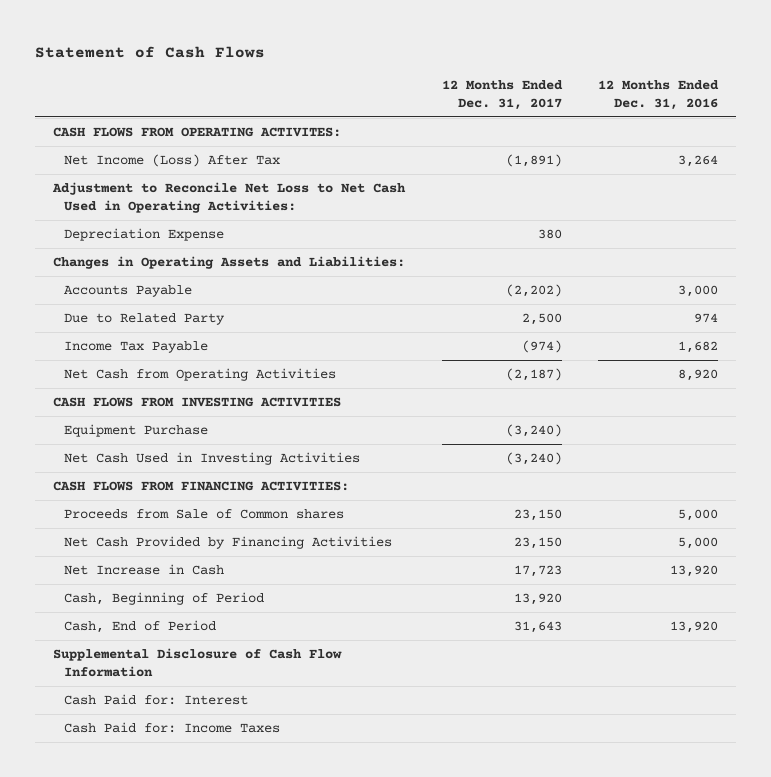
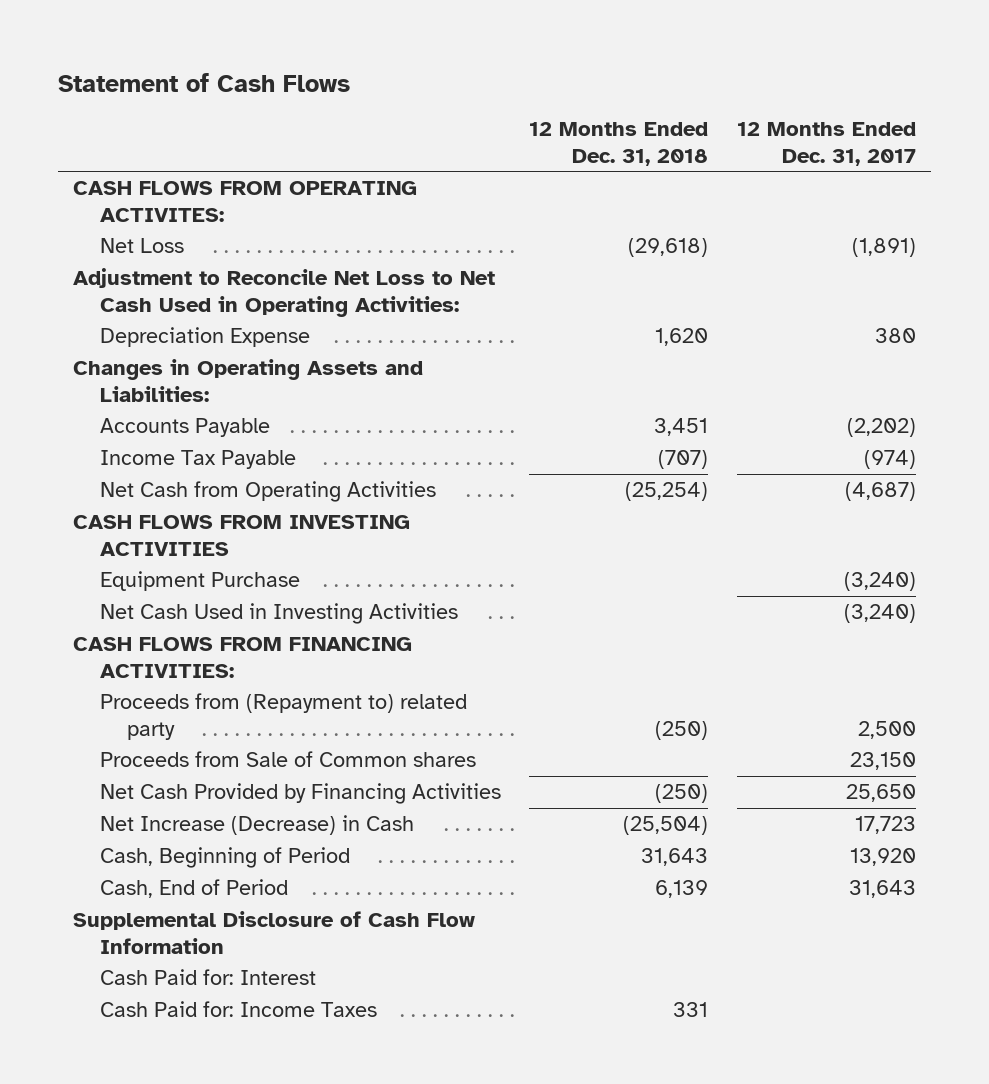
- | 12 Months Ended Dec. 31, 2017 | 12 Months Ended Dec. 31, 2016
+ | 12 Months Ended Dec. 31, 2018 | 12 Months Ended Dec. 31, 2017
- Net Income (Loss) After Tax | (1,891) | 3,264
+ Net Loss | (29,618) | (1,891)
- Due to Related Party | 2,500 | 974
- Net Cash from Operating Activities | (2,187) | 8,920
+ Net Cash from Operating Activities | (25,254) | (4,687)
+ Proceeds from (Repayment to) related party | (250) | 2,500
- Net Cash Provided by Financing Activities | 23,150 | 5,000
- Net Increase in Cash | 17,723 | 13,920
+ Net Cash Provided by Financing Activities | (250) | 25,650
+ Net Increase (Decrease) in Cash | (25,504) | 17,723

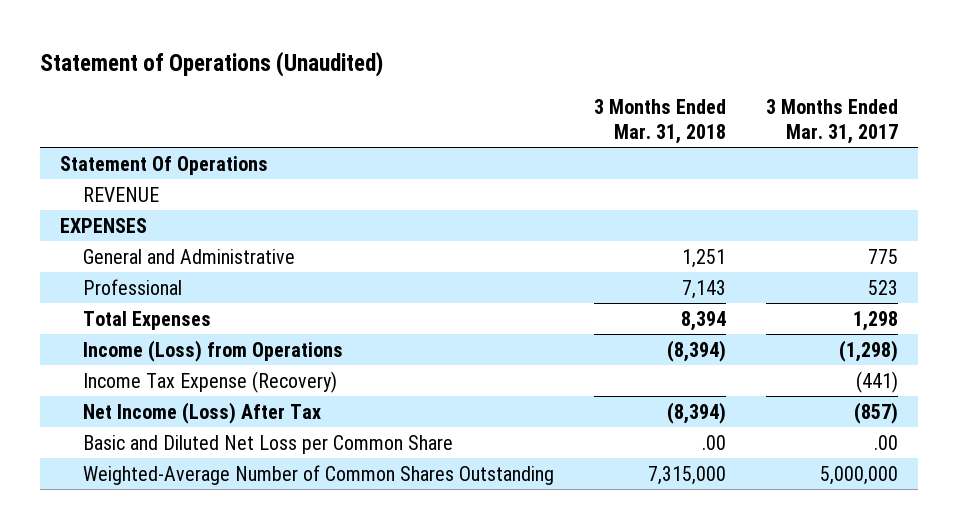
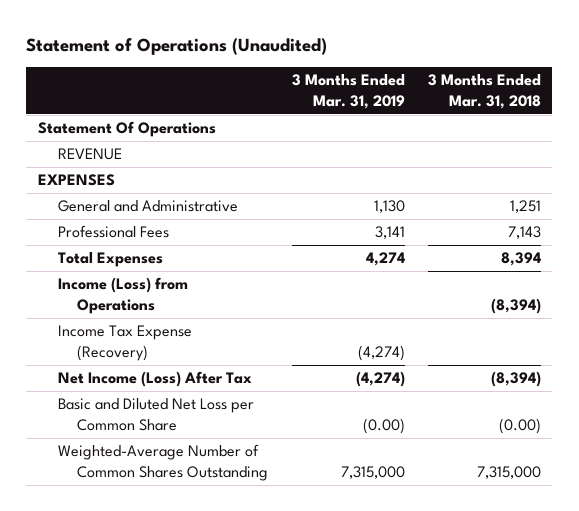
- | 3 Months Ended Mar. 31, 2018 | 3 Months Ended Mar. 31, 2017
+ | 3 Months Ended Mar. 31, 2019 | 3 Months Ended Mar. 31, 2018
- Professional | 7,143 | 523
+ Professional Fees | 3,141 | 7,143
- Basic and Diluted Net Loss per Common Share | .00 | .00
+ Basic and Diluted Net Loss per Common Share | (0.00) | (0.00)

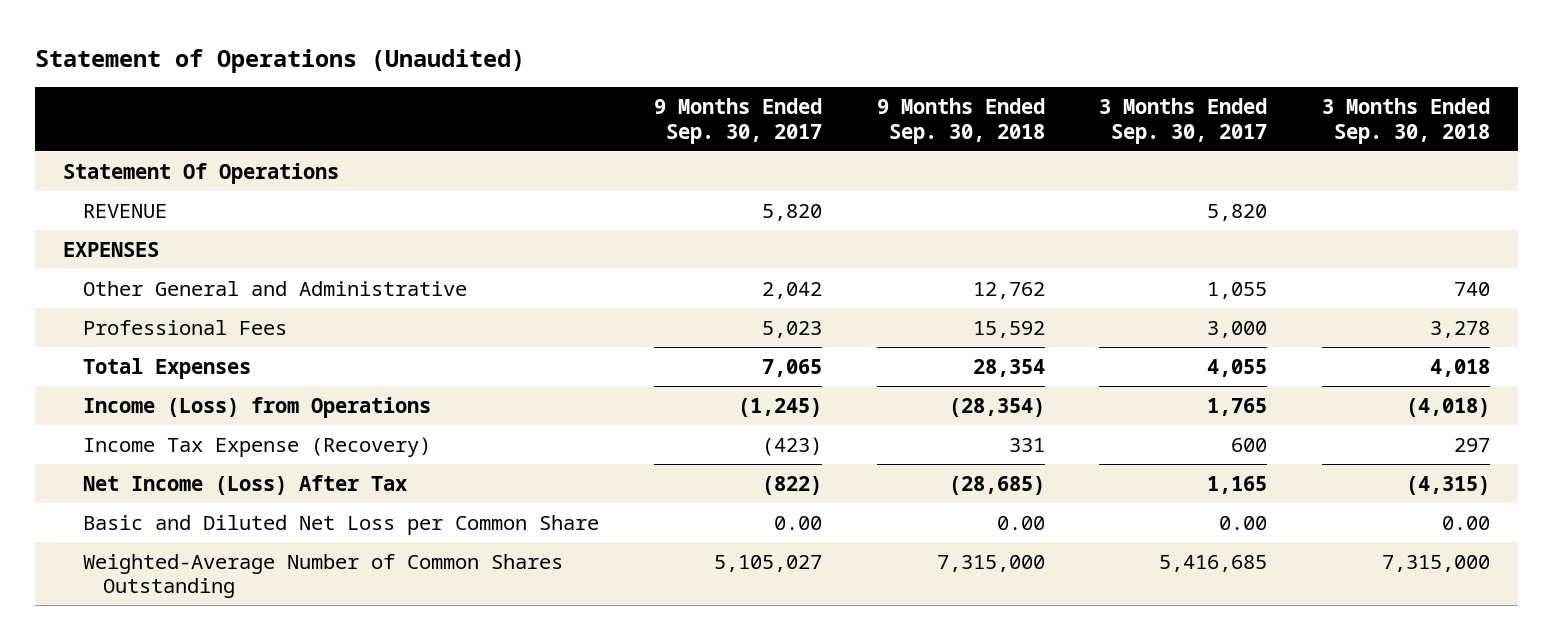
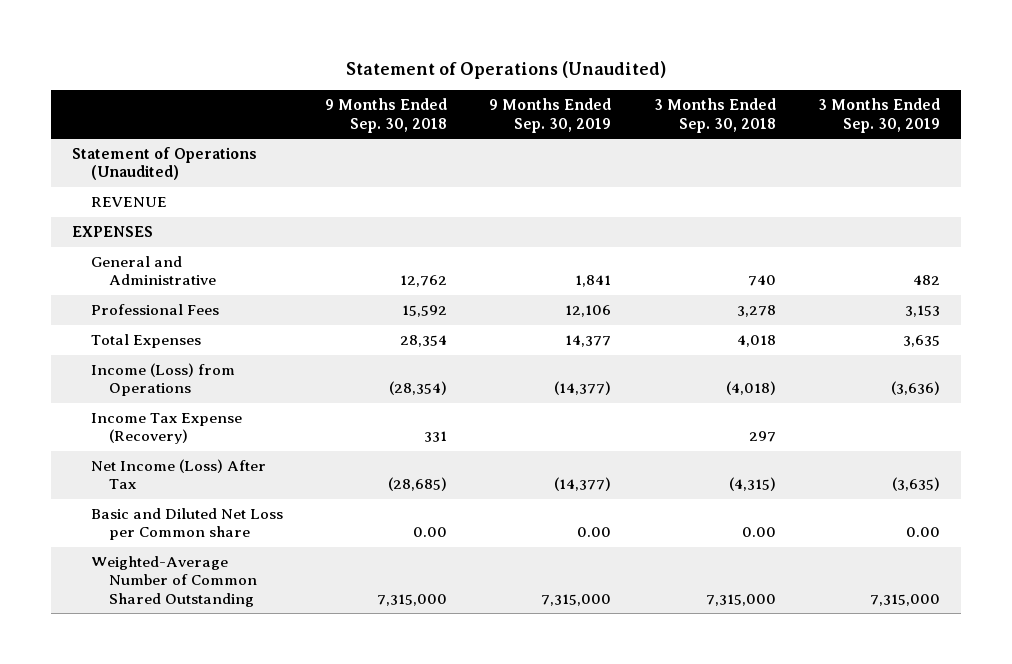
- | 9 Months Ended Sep. 30, 2017 | 9 Months Ended Sep. 30, 2018 | 3 Months Ended Sep. 30, 2017 | 3 Months Ended Sep. 30, 2018
+ | 9 Months Ended Sep. 30, 2018 | 9 Months Ended Sep. 30, 2019 | 3 Months Ended Sep. 30, 2018 | 3 Months Ended Sep. 30, 2019
- Statement Of Operations
+ Statement of Operations (Unaudited)
- Other General and Administrative | 2,042 | 12,762 | 1,055 | 740
+ General and Administrative | 12,762 | 1,841 | 740 | 482
- Basic and Diluted Net Loss per Common Share | 0.00 | 0.00 | 0.00 | 0.00
- Weighted-Average Number of Common Shares Outstanding | 5,105,027 | 7,315,000 | 5,416,685 | 7,315,000
+ Basic and Diluted Net Loss per Common share | 0.00 | 0.00 | 0.00 | 0.00
+ Weighted-Average Number of Common Shared Outstanding | 7,315,000 | 7,315,000 | 7,315,000 | 7,315,000

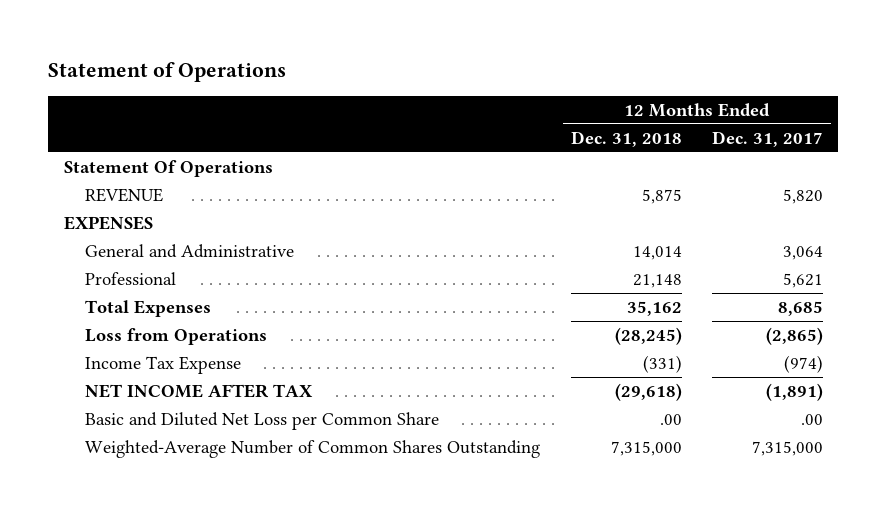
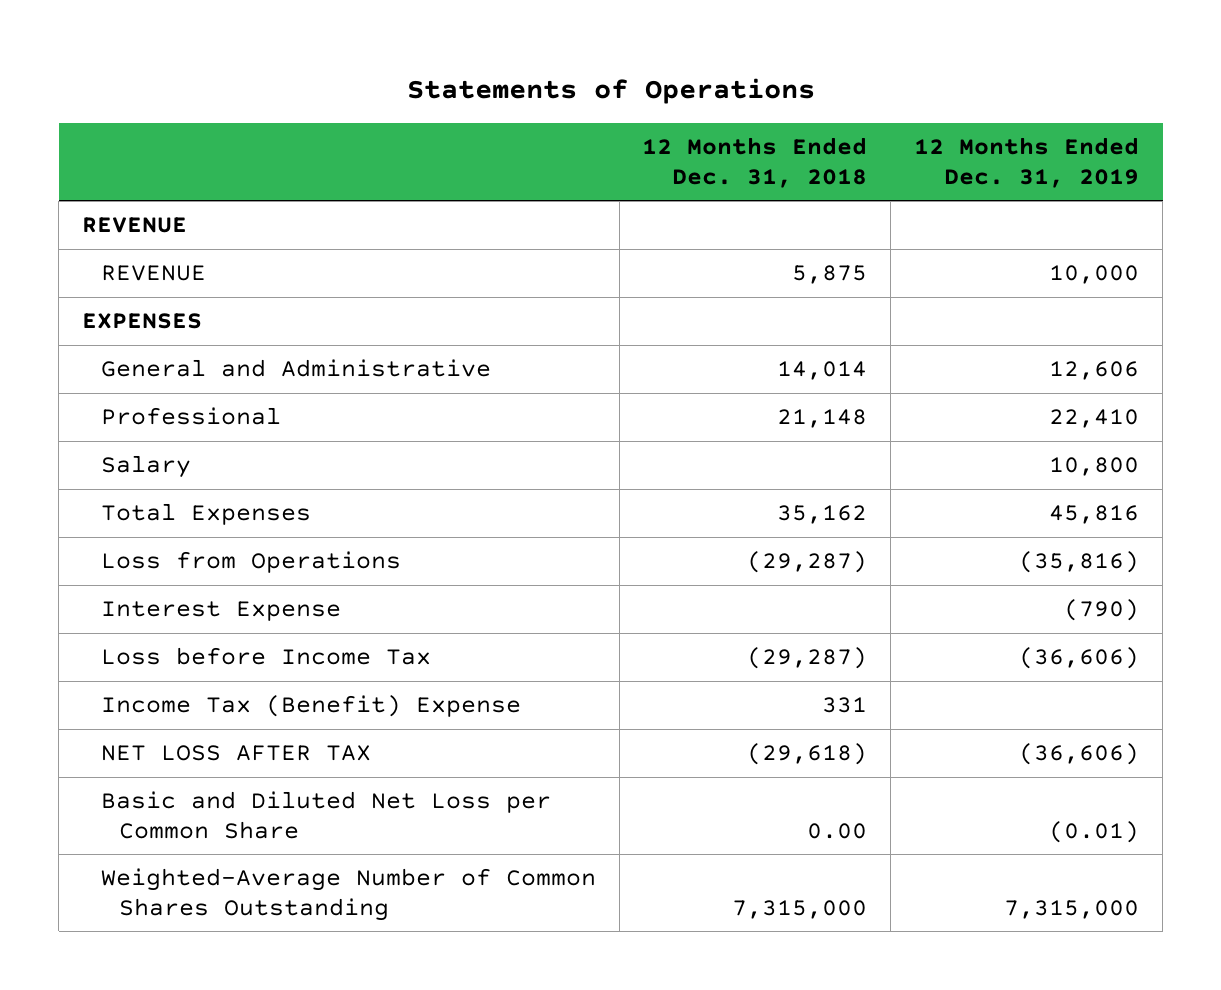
- Statement of Operations
+ Statements of Operations
- | 12 Months Ended Dec. 31, 2018 | 12 Months Ended Dec. 31, 2017
+ | 12 Months Ended Dec. 31, 2018 | 12 Months Ended Dec. 31, 2019
- Statement Of Operations
+ REVENUE
+ Salary | | 10,800
- Loss from Operations | (28,245) | (2,865)
- Income Tax Expense | (331) | (974)
- NET INCOME AFTER TAX | (29,618) | (1,891)
- Basic and Diluted Net Loss per Common Share | .00 | .00
+ Loss from Operations | (29,287) | (35,816)
+ Interest Expense | | (790)
+ Loss before Income Tax | (29,287) | (36,606)
+ Income Tax (Benefit) Expense | 331 |
+ NET LOSS AFTER TAX | (29,618) | (36,606)
+ Basic and Diluted Net Loss per Common Share | 0.00 | (0.01)

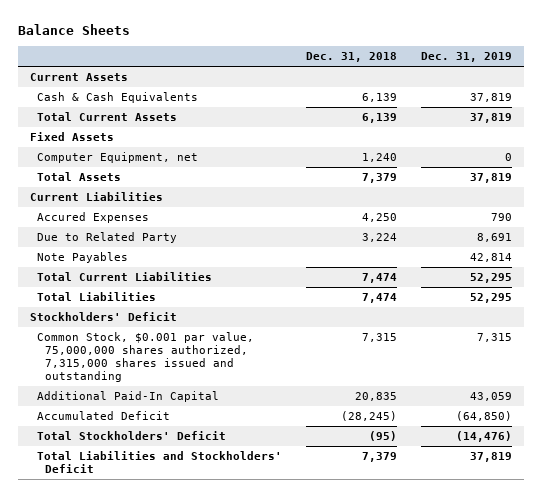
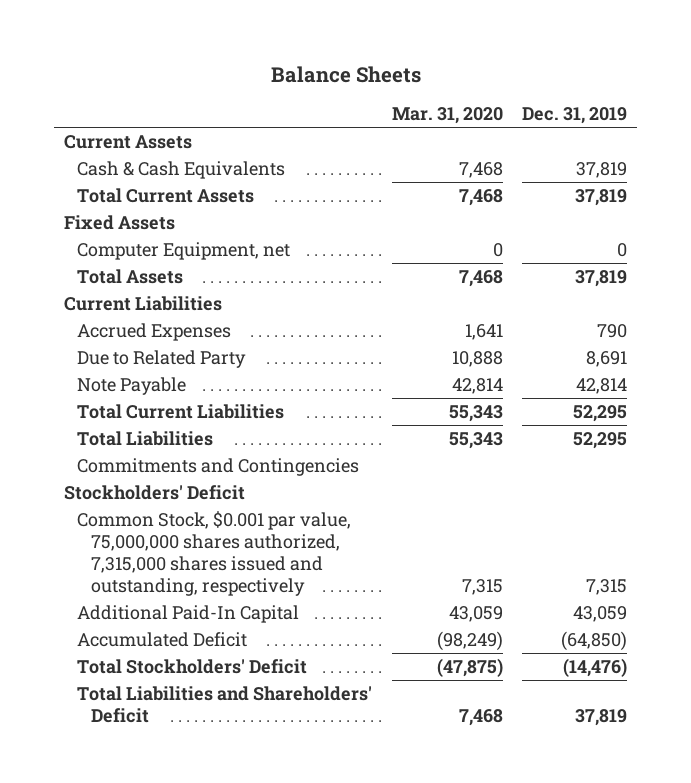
- | Dec. 31, 2018 | Dec. 31, 2019
+ | Mar. 31, 2020 | Dec. 31, 2019
- Accured Expenses | 4,250 | 790
+ Accrued Expenses | 1,641 | 790
- Note Payables | | 42,814
+ Note Payable | 42,814 | 42,814
+ Commitments and Contingencies
- Common Stock, $0.001 par value, 75,000,000 shares authorized, 7,315,000 shares issued and outstanding | 7,315 | 7,315
+ Common Stock, $0.001 par value, 75,000,000 shares authorized, 7,315,000 shares issued and outstanding, respectively | 7,315 | 7,315
- Total Liabilities and Stockholders' Deficit | 7,379 | 37,819
+ Total Liabilities and Shareholders' Deficit | 7,468 | 37,819

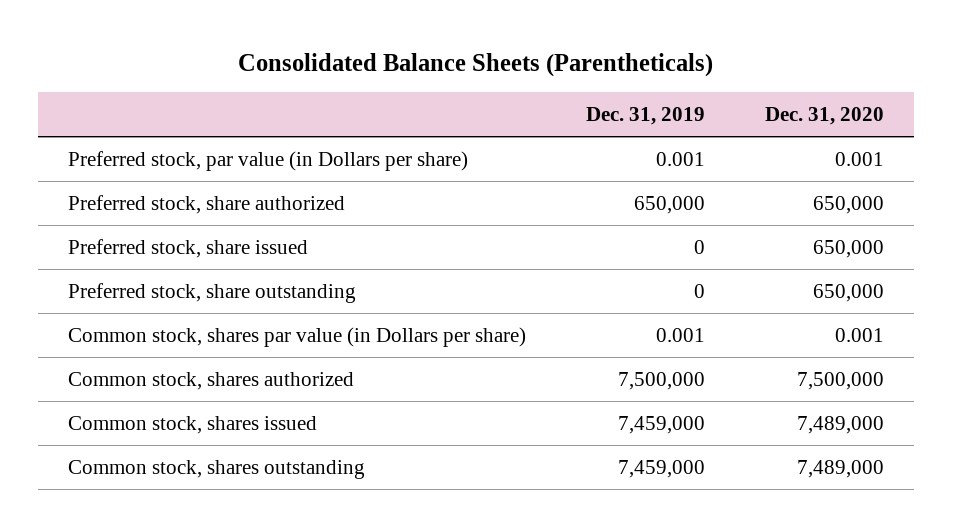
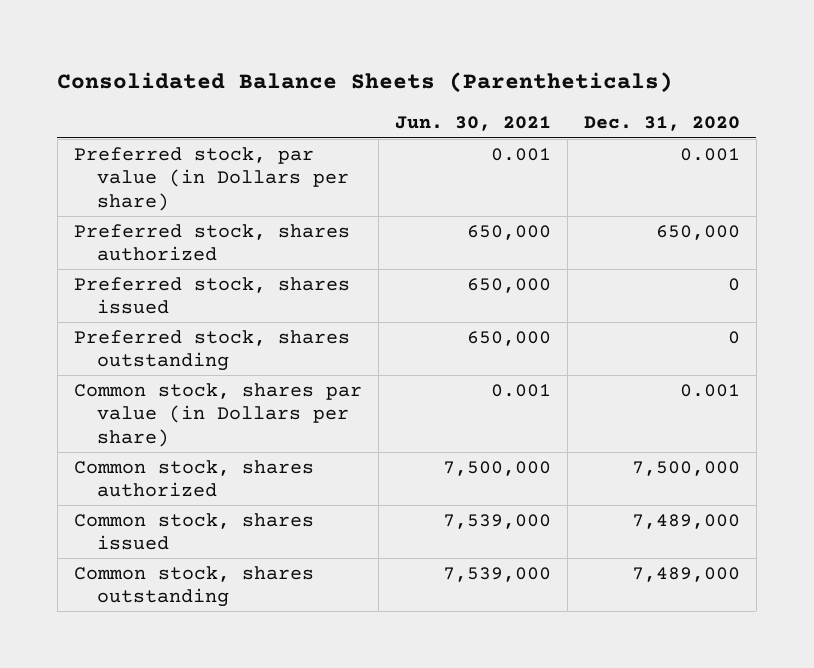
- | Dec. 31, 2019 | Dec. 31, 2020
+ | Jun. 30, 2021 | Dec. 31, 2020
- Preferred stock, share authorized | 650,000 | 650,000
- Preferred stock, share issued | 0 | 650,000
- Preferred stock, share outstanding | 0 | 650,000
+ Preferred stock, shares authorized | 650,000 | 650,000
+ Preferred stock, shares issued | 650,000 | 0
+ Preferred stock, shares outstanding | 650,000 | 0

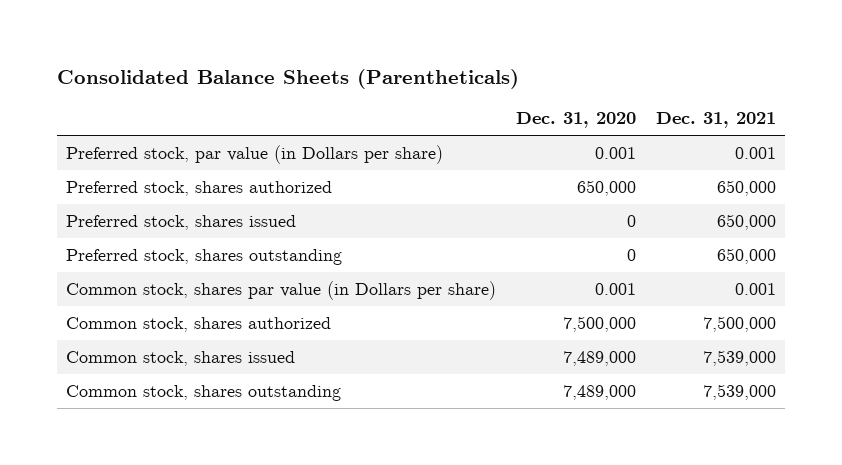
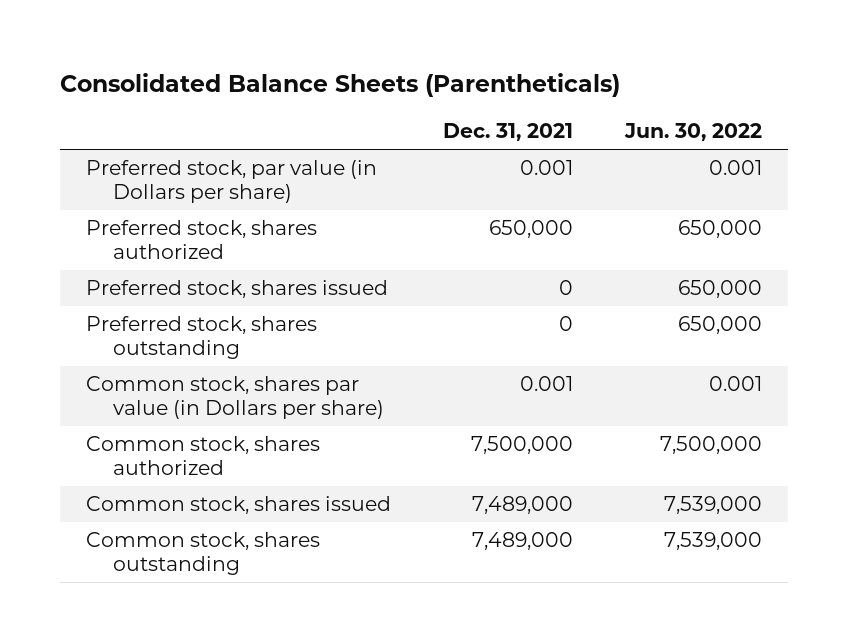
- | Dec. 31, 2020 | Dec. 31, 2021
+ | Dec. 31, 2021 | Jun. 30, 2022
- Preferred stock, shares issued | 0 | 650,000
- Preferred stock, shares outstanding | 0 | 650,000
+ Preferred stock, shares issued | 0 | 650,000
+ Preferred stock, shares outstanding | 0 | 650,000
- Common stock, shares issued | 7,489,000 | 7,539,000
- Common stock, shares outstanding | 7,489,000 | 7,539,000
+ Common stock, shares issued | 7,489,000 | 7,539,000
+ Common stock, shares outstanding | 7,489,000 | 7,539,000

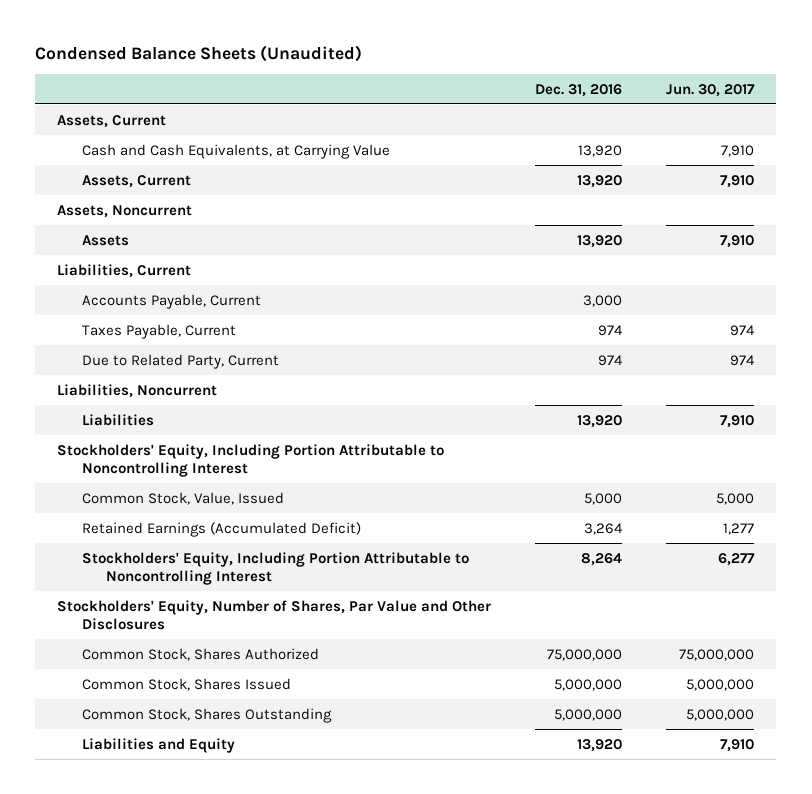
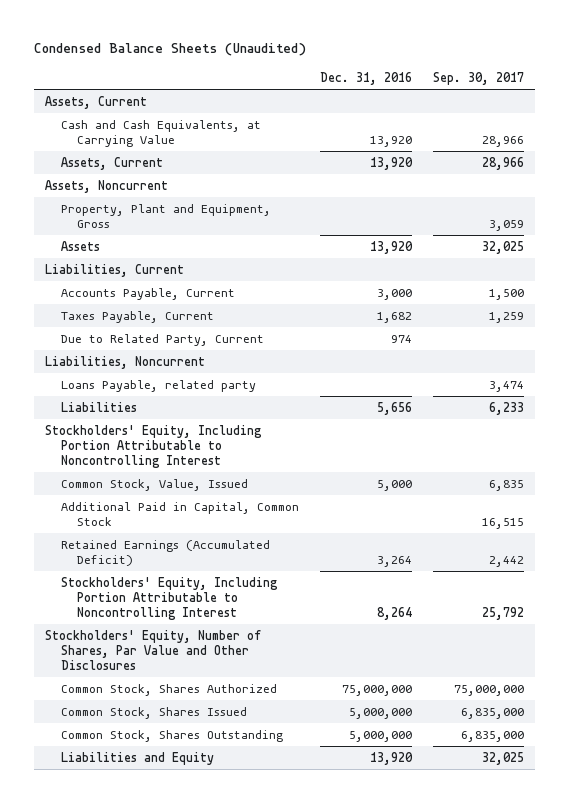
- | Dec. 31, 2016 | Jun. 30, 2017
+ | Dec. 31, 2016 | Sep. 30, 2017
+ Property, Plant and Equipment, Gross | | 3,059
- Taxes Payable, Current | 974 | 974
+ Taxes Payable, Current | 1,682 | 1,259
- Liabilities | 13,920 | 7,910
+ Loans Payable, related party | | 3,474
+ Liabilities | 5,656 | 6,233
+ Additional Paid in Capital, Common Stock | | 16,515

